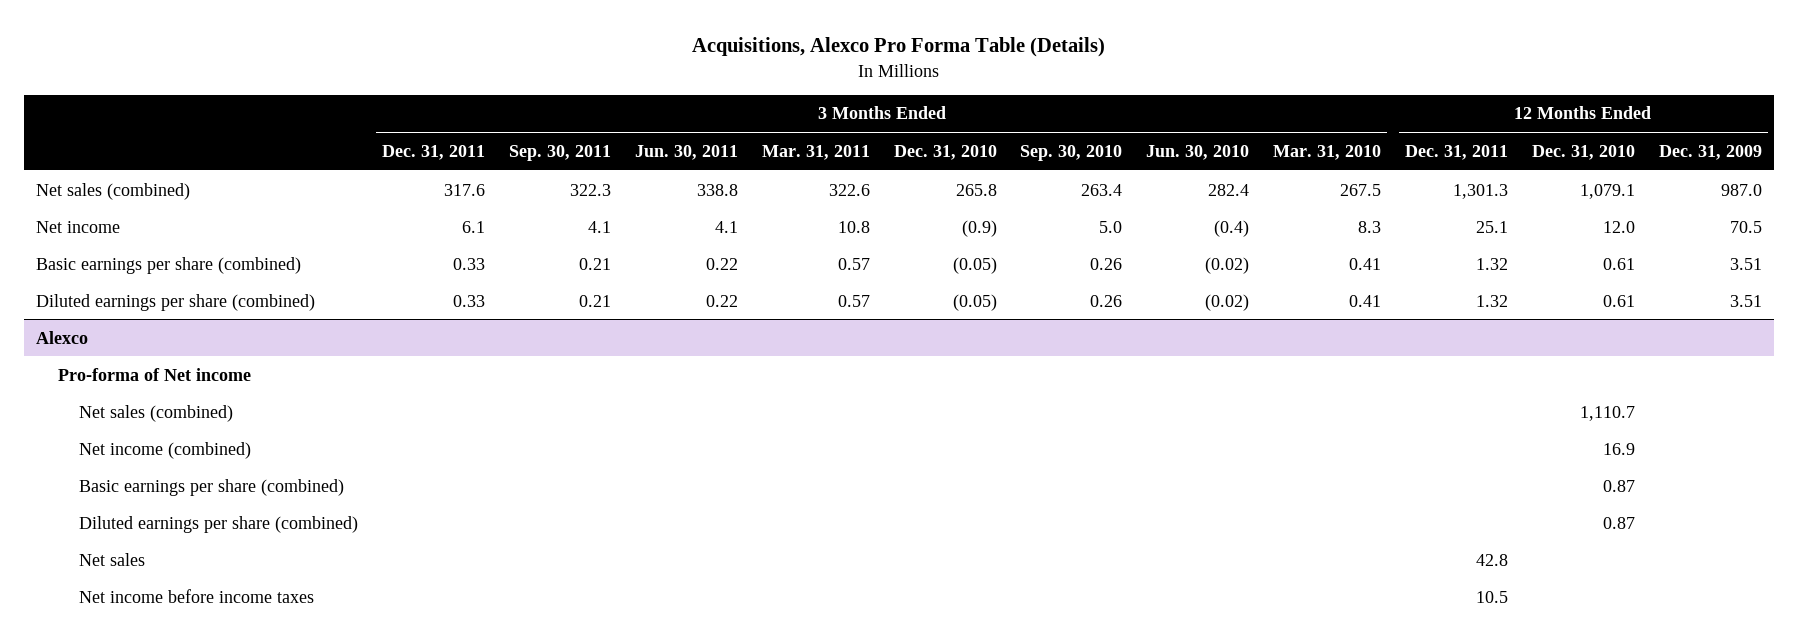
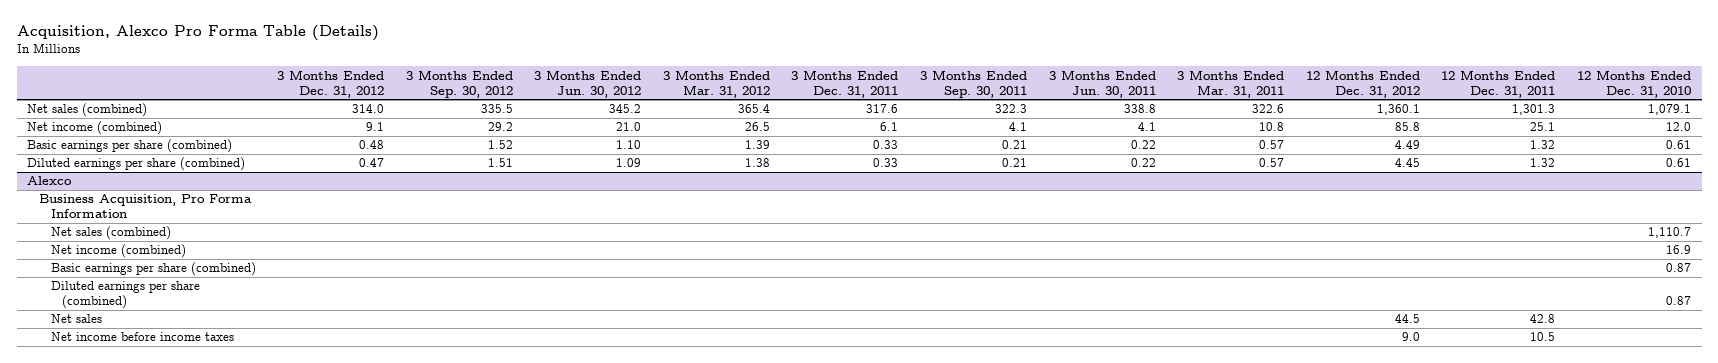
- Acquisitions, Alexco Pro Forma Table (Details)
+ Acquisition, Alexco Pro Forma Table (Details)
- | 3 Months Ended Dec. 31, 2011 | 3 Months Ended Sep. 30, 2011 | 3 Months Ended Jun. 30, 2011 | 3 Months Ended Mar. 31, 2011 | 3 Months Ended Dec. 31, 2010 | 3 Months Ended Sep. 30, 2010 | 3 Months Ended Jun. 30, 2010 | 3 Months Ended Mar. 31, 2010 | 12 Months Ended Dec. 31, 2011 | 12 Months Ended Dec. 31, 2010 | 12 Months Ended Dec. 31, 2009
+ | 3 Months Ended Dec. 31, 2012 | 3 Months Ended Sep. 30, 2012 | 3 Months Ended Jun. 30, 2012 | 3 Months Ended Mar. 31, 2012 | 3 Months Ended Dec. 31, 2011 | 3 Months Ended Sep. 30, 2011 | 3 Months Ended Jun. 30, 2011 | 3 Months Ended Mar. 31, 2011 | 12 Months Ended Dec. 31, 2012 | 12 Months Ended Dec. 31, 2011 | 12 Months Ended Dec. 31, 2010
- Net income | 6.1 | 4.1 | 4.1 | 10.8 | (0.9) | 5.0 | (0.4) | 8.3 | 25.1 | 12.0 | 70.5
+ Net income (combined) | 9.1 | 29.2 | 21.0 | 26.5 | 6.1 | 4.1 | 4.1 | 10.8 | 85.8 | 25.1 | 12.0
@ Alexco
- Pro-forma of Net income
+ Business Acquisition, Pro Forma Information

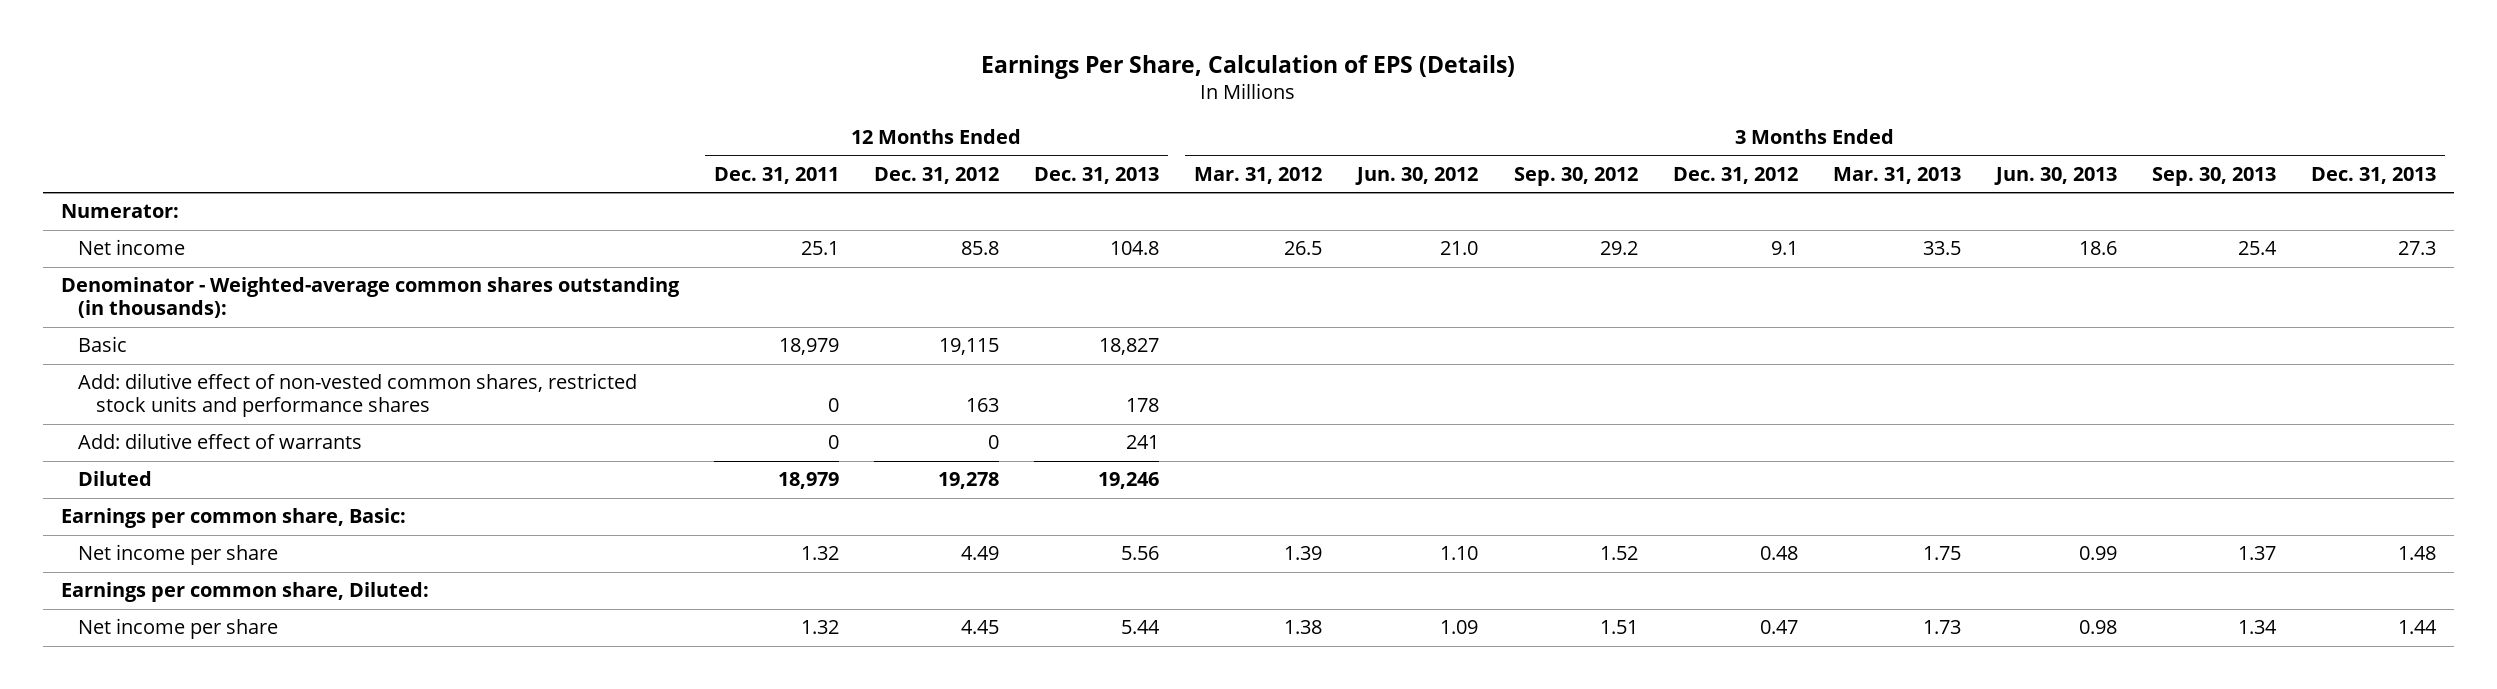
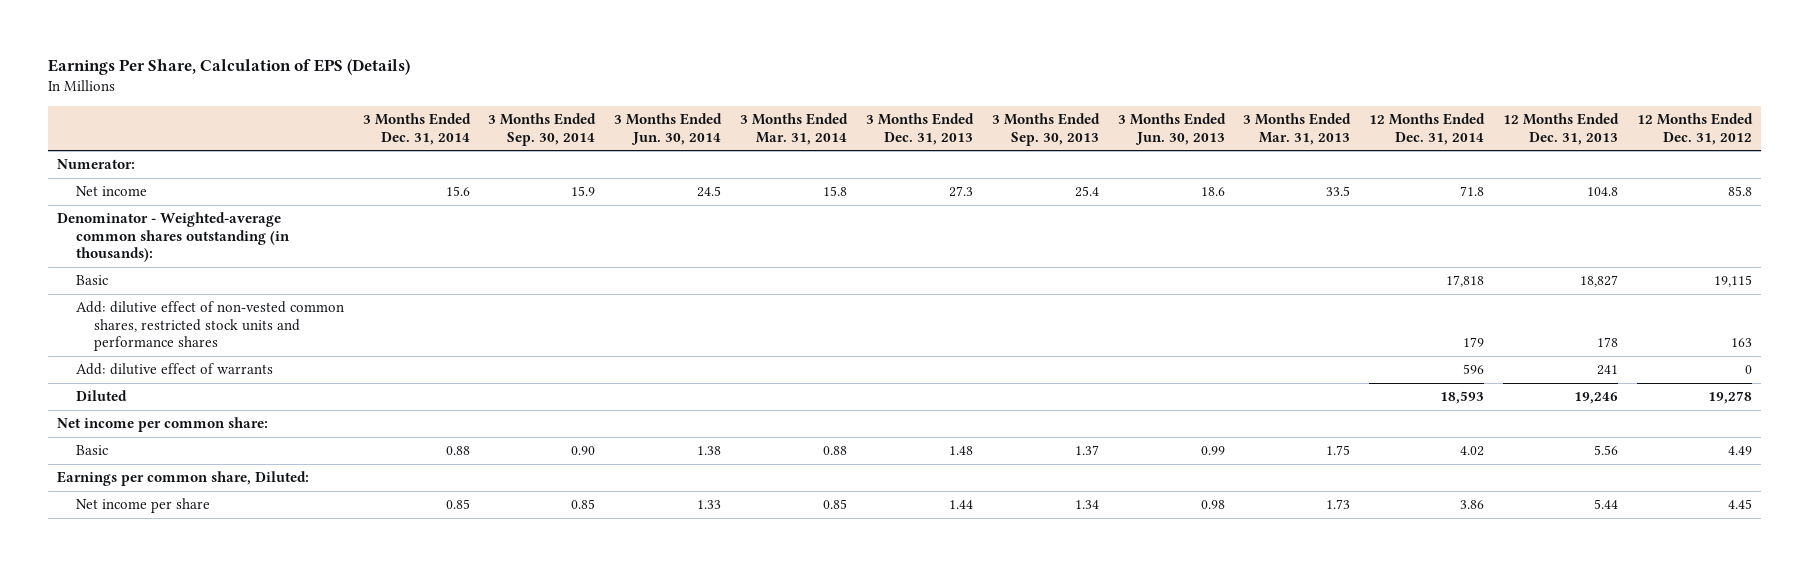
- | 12 Months Ended Dec. 31, 2011 | 12 Months Ended Dec. 31, 2012 | 12 Months Ended Dec. 31, 2013 | 3 Months Ended Mar. 31, 2012 | 3 Months Ended Jun. 30, 2012 | 3 Months Ended Sep. 30, 2012 | 3 Months Ended Dec. 31, 2012 | 3 Months Ended Mar. 31, 2013 | 3 Months Ended Jun. 30, 2013 | 3 Months Ended Sep. 30, 2013 | 3 Months Ended Dec. 31, 2013
+ | 3 Months Ended Dec. 31, 2014 | 3 Months Ended Sep. 30, 2014 | 3 Months Ended Jun. 30, 2014 | 3 Months Ended Mar. 31, 2014 | 3 Months Ended Dec. 31, 2013 | 3 Months Ended Sep. 30, 2013 | 3 Months Ended Jun. 30, 2013 | 3 Months Ended Mar. 31, 2013 | 12 Months Ended Dec. 31, 2014 | 12 Months Ended Dec. 31, 2013 | 12 Months Ended Dec. 31, 2012
- Earnings per common share, Basic:
- Net income per share | 1.32 | 4.49 | 5.56 | 1.39 | 1.10 | 1.52 | 0.48 | 1.75 | 0.99 | 1.37 | 1.48
+ Net income per common share:
+ Basic | 0.88 | 0.90 | 1.38 | 0.88 | 1.48 | 1.37 | 0.99 | 1.75 | 4.02 | 5.56 | 4.49

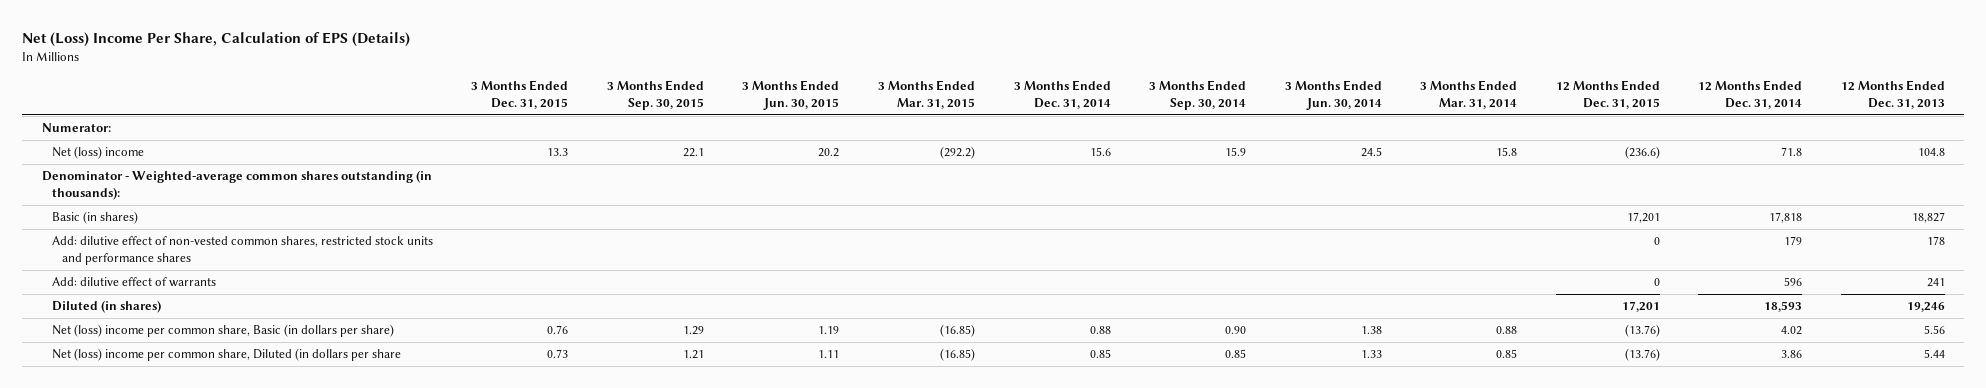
- Earnings Per Share, Calculation of EPS (Details)
+ Net (Loss) Income Per Share, Calculation of EPS (Details)
- | 3 Months Ended Dec. 31, 2014 | 3 Months Ended Sep. 30, 2014 | 3 Months Ended Jun. 30, 2014 | 3 Months Ended Mar. 31, 2014 | 3 Months Ended Dec. 31, 2013 | 3 Months Ended Sep. 30, 2013 | 3 Months Ended Jun. 30, 2013 | 3 Months Ended Mar. 31, 2013 | 12 Months Ended Dec. 31, 2014 | 12 Months Ended Dec. 31, 2013 | 12 Months Ended Dec. 31, 2012
+ | 3 Months Ended Dec. 31, 2015 | 3 Months Ended Sep. 30, 2015 | 3 Months Ended Jun. 30, 2015 | 3 Months Ended Mar. 31, 2015 | 3 Months Ended Dec. 31, 2014 | 3 Months Ended Sep. 30, 2014 | 3 Months Ended Jun. 30, 2014 | 3 Months Ended Mar. 31, 2014 | 12 Months Ended Dec. 31, 2015 | 12 Months Ended Dec. 31, 2014 | 12 Months Ended Dec. 31, 2013
- Net income | 15.6 | 15.9 | 24.5 | 15.8 | 27.3 | 25.4 | 18.6 | 33.5 | 71.8 | 104.8 | 85.8
+ Net (loss) income | 13.3 | 22.1 | 20.2 | (292.2) | 15.6 | 15.9 | 24.5 | 15.8 | (236.6) | 71.8 | 104.8
- Basic | | | | | | | | | 17,818 | 18,827 | 19,115
+ Basic (in shares) | | | | | | | | | 17,201 | 17,818 | 18,827
- Diluted | | | | | | | | | 18,593 | 19,246 | 19,278
- Net income per common share:
- Basic | 0.88 | 0.90 | 1.38 | 0.88 | 1.48 | 1.37 | 0.99 | 1.75 | 4.02 | 5.56 | 4.49
- Earnings per common share, Diluted:
- Net income per share | 0.85 | 0.85 | 1.33 | 0.85 | 1.44 | 1.34 | 0.98 | 1.73 | 3.86 | 5.44 | 4.45
+ Diluted (in shares) | | | | | | | | | 17,201 | 18,593 | 19,246
+ Net (loss) income per common share, Basic (in dollars per share) | 0.76 | 1.29 | 1.19 | (16.85) | 0.88 | 0.90 | 1.38 | 0.88 | (13.76) | 4.02 | 5.56
+ Net (loss) income per common share, Diluted (in dollars per share | 0.73 | 1.21 | 1.11 | (16.85) | 0.85 | 0.85 | 1.33 | 0.85 | (13.76) | 3.86 | 5.44

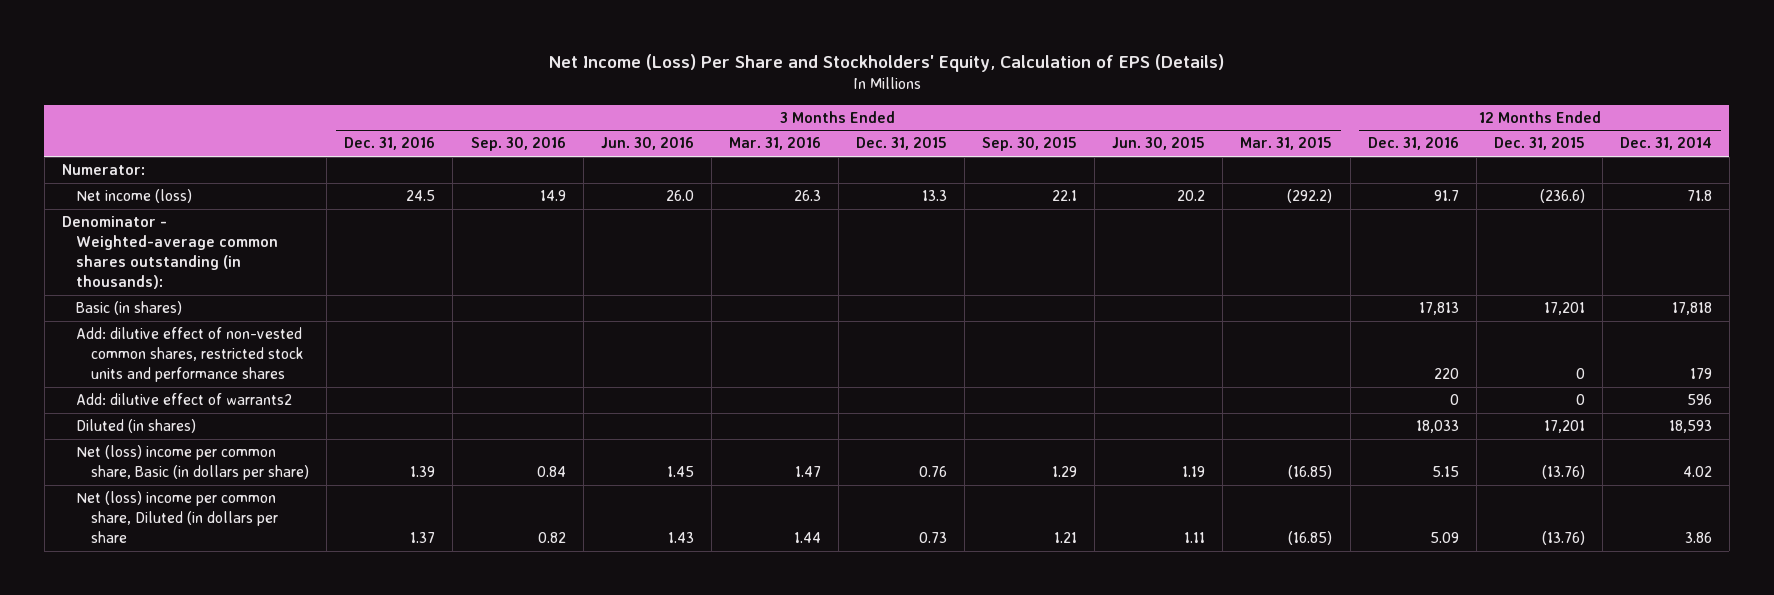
- Net (Loss) Income Per Share, Calculation of EPS (Details)
+ Net Income (Loss) Per Share and Stockholders' Equity, Calculation of EPS (Details)
- | 3 Months Ended Dec. 31, 2015 | 3 Months Ended Sep. 30, 2015 | 3 Months Ended Jun. 30, 2015 | 3 Months Ended Mar. 31, 2015 | 3 Months Ended Dec. 31, 2014 | 3 Months Ended Sep. 30, 2014 | 3 Months Ended Jun. 30, 2014 | 3 Months Ended Mar. 31, 2014 | 12 Months Ended Dec. 31, 2015 | 12 Months Ended Dec. 31, 2014 | 12 Months Ended Dec. 31, 2013
+ | 3 Months Ended Dec. 31, 2016 | 3 Months Ended Sep. 30, 2016 | 3 Months Ended Jun. 30, 2016 | 3 Months Ended Mar. 31, 2016 | 3 Months Ended Dec. 31, 2015 | 3 Months Ended Sep. 30, 2015 | 3 Months Ended Jun. 30, 2015 | 3 Months Ended Mar. 31, 2015 | 12 Months Ended Dec. 31, 2016 | 12 Months Ended Dec. 31, 2015 | 12 Months Ended Dec. 31, 2014
- Net (loss) income | 13.3 | 22.1 | 20.2 | (292.2) | 15.6 | 15.9 | 24.5 | 15.8 | (236.6) | 71.8 | 104.8
+ Net income (loss) | 24.5 | 14.9 | 26.0 | 26.3 | 13.3 | 22.1 | 20.2 | (292.2) | 91.7 | (236.6) | 71.8
- Add: dilutive effect of warrants | | | | | | | | | 0 | 596 | 241
+ Add: dilutive effect of warrants2 | | | | | | | | | 0 | 0 | 596

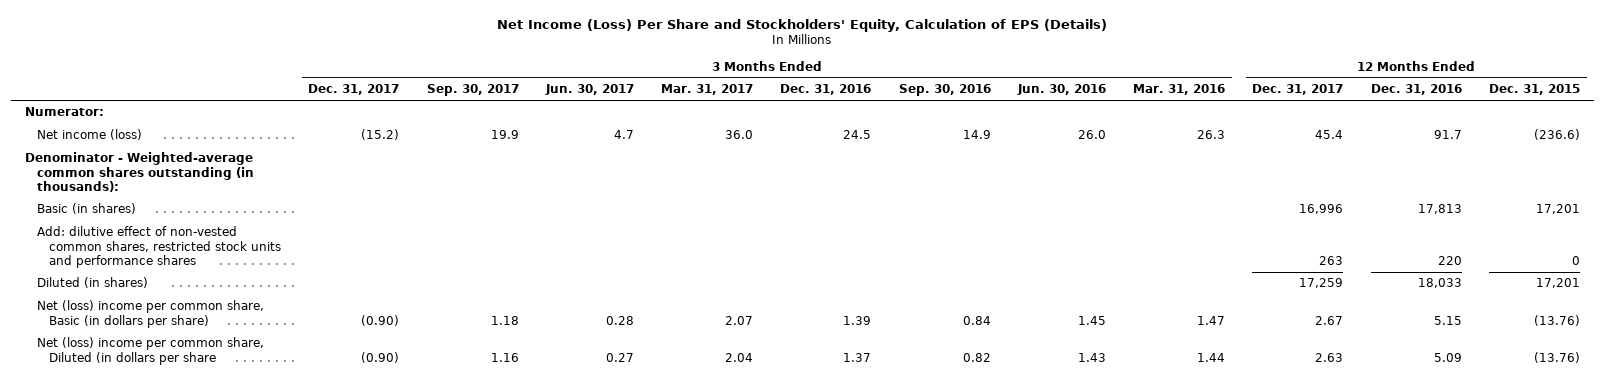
- | 3 Months Ended Dec. 31, 2016 | 3 Months Ended Sep. 30, 2016 | 3 Months Ended Jun. 30, 2016 | 3 Months Ended Mar. 31, 2016 | 3 Months Ended Dec. 31, 2015 | 3 Months Ended Sep. 30, 2015 | 3 Months Ended Jun. 30, 2015 | 3 Months Ended Mar. 31, 2015 | 12 Months Ended Dec. 31, 2016 | 12 Months Ended Dec. 31, 2015 | 12 Months Ended Dec. 31, 2014
+ | 3 Months Ended Dec. 31, 2017 | 3 Months Ended Sep. 30, 2017 | 3 Months Ended Jun. 30, 2017 | 3 Months Ended Mar. 31, 2017 | 3 Months Ended Dec. 31, 2016 | 3 Months Ended Sep. 30, 2016 | 3 Months Ended Jun. 30, 2016 | 3 Months Ended Mar. 31, 2016 | 12 Months Ended Dec. 31, 2017 | 12 Months Ended Dec. 31, 2016 | 12 Months Ended Dec. 31, 2015
- Add: dilutive effect of warrants2 | | | | | | | | | 0 | 0 | 596

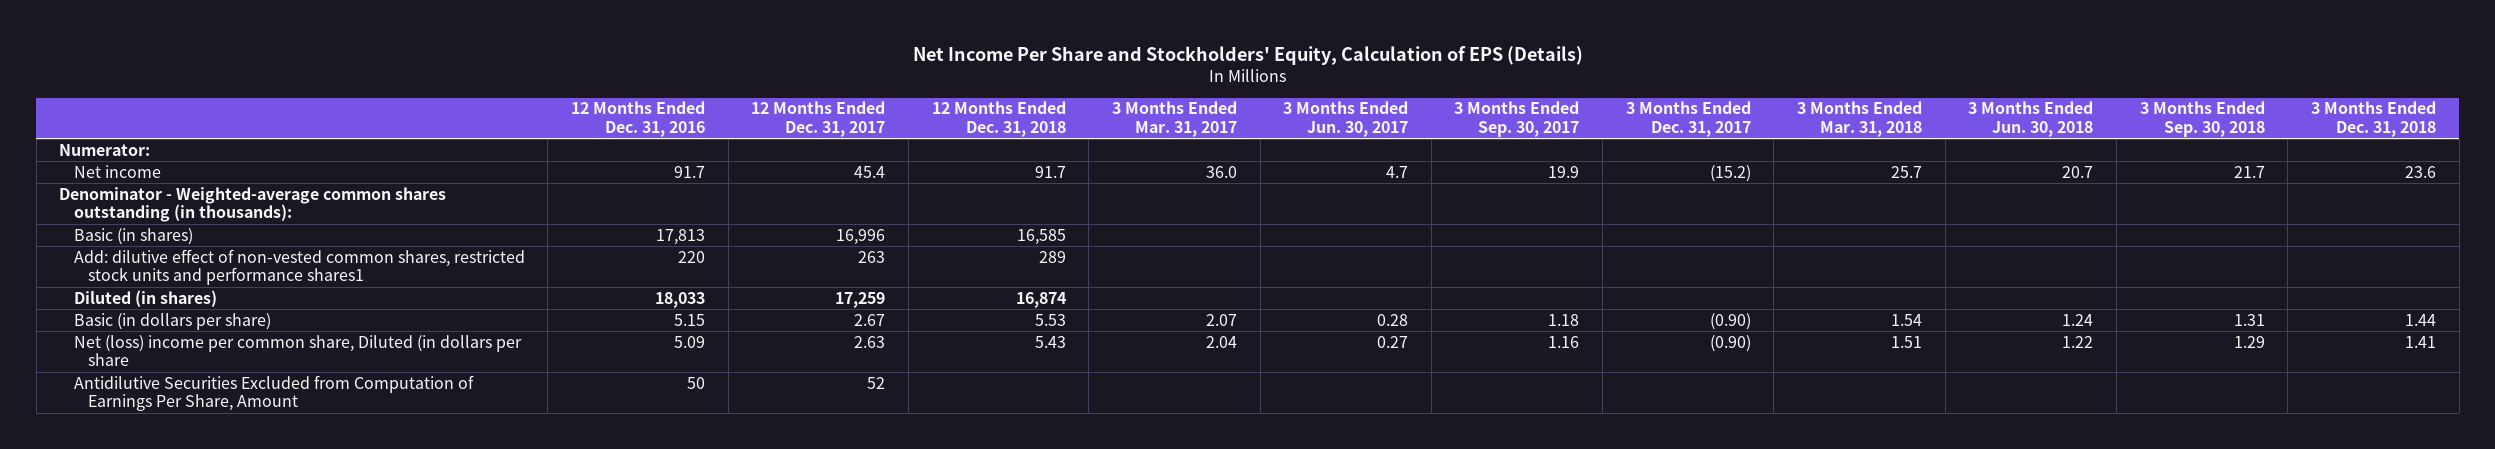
- Net Income (Loss) Per Share and Stockholders' Equity, Calculation of EPS (Details)
+ Net Income Per Share and Stockholders' Equity, Calculation of EPS (Details)
- | 3 Months Ended Dec. 31, 2017 | 3 Months Ended Sep. 30, 2017 | 3 Months Ended Jun. 30, 2017 | 3 Months Ended Mar. 31, 2017 | 3 Months Ended Dec. 31, 2016 | 3 Months Ended Sep. 30, 2016 | 3 Months Ended Jun. 30, 2016 | 3 Months Ended Mar. 31, 2016 | 12 Months Ended Dec. 31, 2017 | 12 Months Ended Dec. 31, 2016 | 12 Months Ended Dec. 31, 2015
+ | 12 Months Ended Dec. 31, 2016 | 12 Months Ended Dec. 31, 2017 | 12 Months Ended Dec. 31, 2018 | 3 Months Ended Mar. 31, 2017 | 3 Months Ended Jun. 30, 2017 | 3 Months Ended Sep. 30, 2017 | 3 Months Ended Dec. 31, 2017 | 3 Months Ended Mar. 31, 2018 | 3 Months Ended Jun. 30, 2018 | 3 Months Ended Sep. 30, 2018 | 3 Months Ended Dec. 31, 2018
- Net income (loss) | (15.2) | 19.9 | 4.7 | 36.0 | 24.5 | 14.9 | 26.0 | 26.3 | 45.4 | 91.7 | (236.6)
+ Net income | 91.7 | 45.4 | 91.7 | 36.0 | 4.7 | 19.9 | (15.2) | 25.7 | 20.7 | 21.7 | 23.6
- Add: dilutive effect of non-vested common shares, restricted stock units and performance shares | | | | | | | | | 263 | 220 | 0
+ Add: dilutive effect of non-vested common shares, restricted stock units and performance shares1 | 220 | 263 | 289 | | | | | | | |
- Net (loss) income per common share, Basic (in dollars per share) | (0.90) | 1.18 | 0.28 | 2.07 | 1.39 | 0.84 | 1.45 | 1.47 | 2.67 | 5.15 | (13.76)
+ Basic (in dollars per share) | 5.15 | 2.67 | 5.53 | 2.07 | 0.28 | 1.18 | (0.90) | 1.54 | 1.24 | 1.31 | 1.44
+ Antidilutive Securities Excluded from Computation of Earnings Per Share, Amount | 50 | 52 | | | | | | | | |

